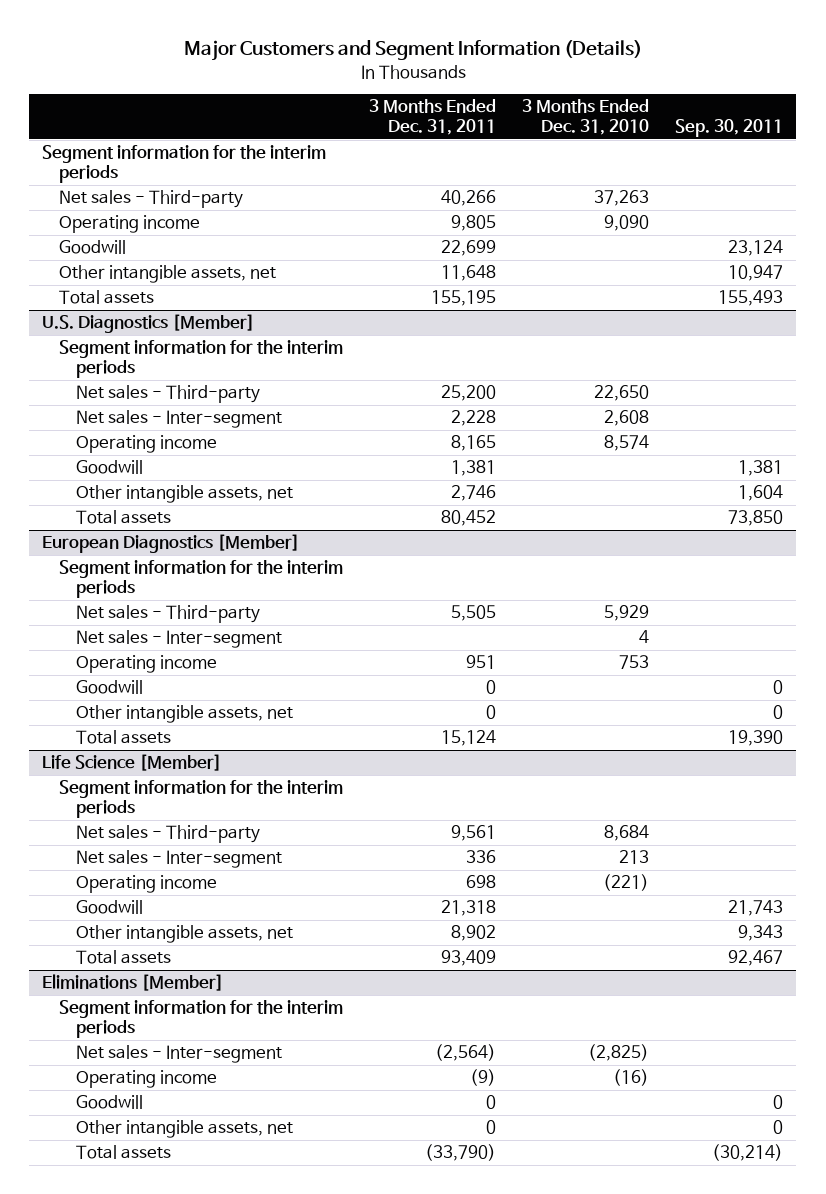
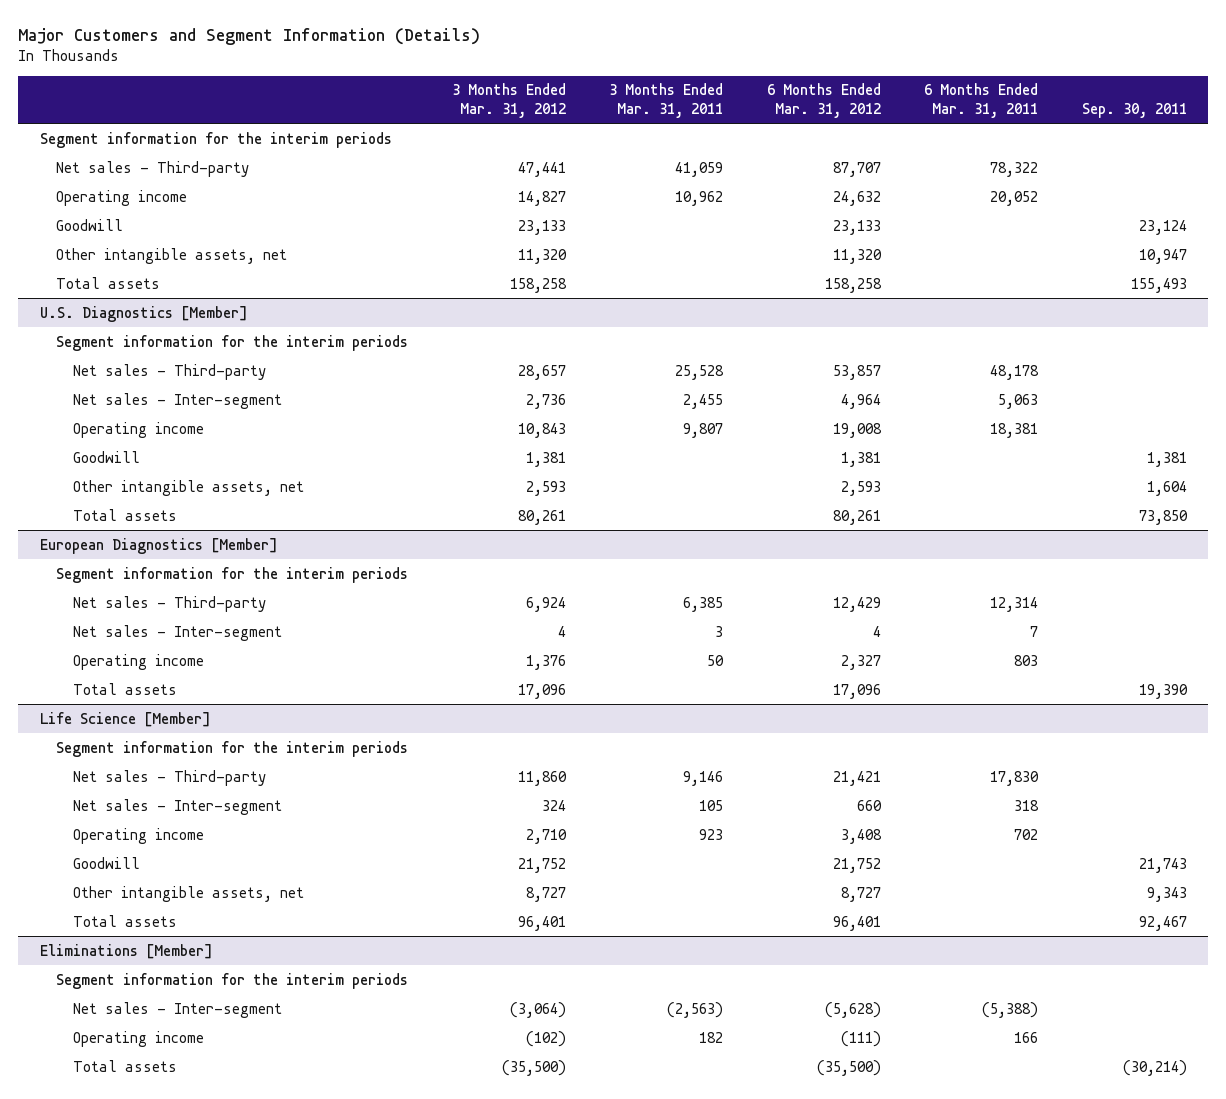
- | 3 Months Ended Dec. 31, 2011 | 3 Months Ended Dec. 31, 2010 | Sep. 30, 2011
+ | 3 Months Ended Mar. 31, 2012 | 3 Months Ended Mar. 31, 2011 | 6 Months Ended Mar. 31, 2012 | 6 Months Ended Mar. 31, 2011 | Sep. 30, 2011
@ European Diagnostics [Member]
- Goodwill | 0 | | 0
- Other intangible assets, net | 0 | | 0
@ Eliminations [Member]
- Goodwill | 0 | | 0
- Other intangible assets, net | 0 | | 0

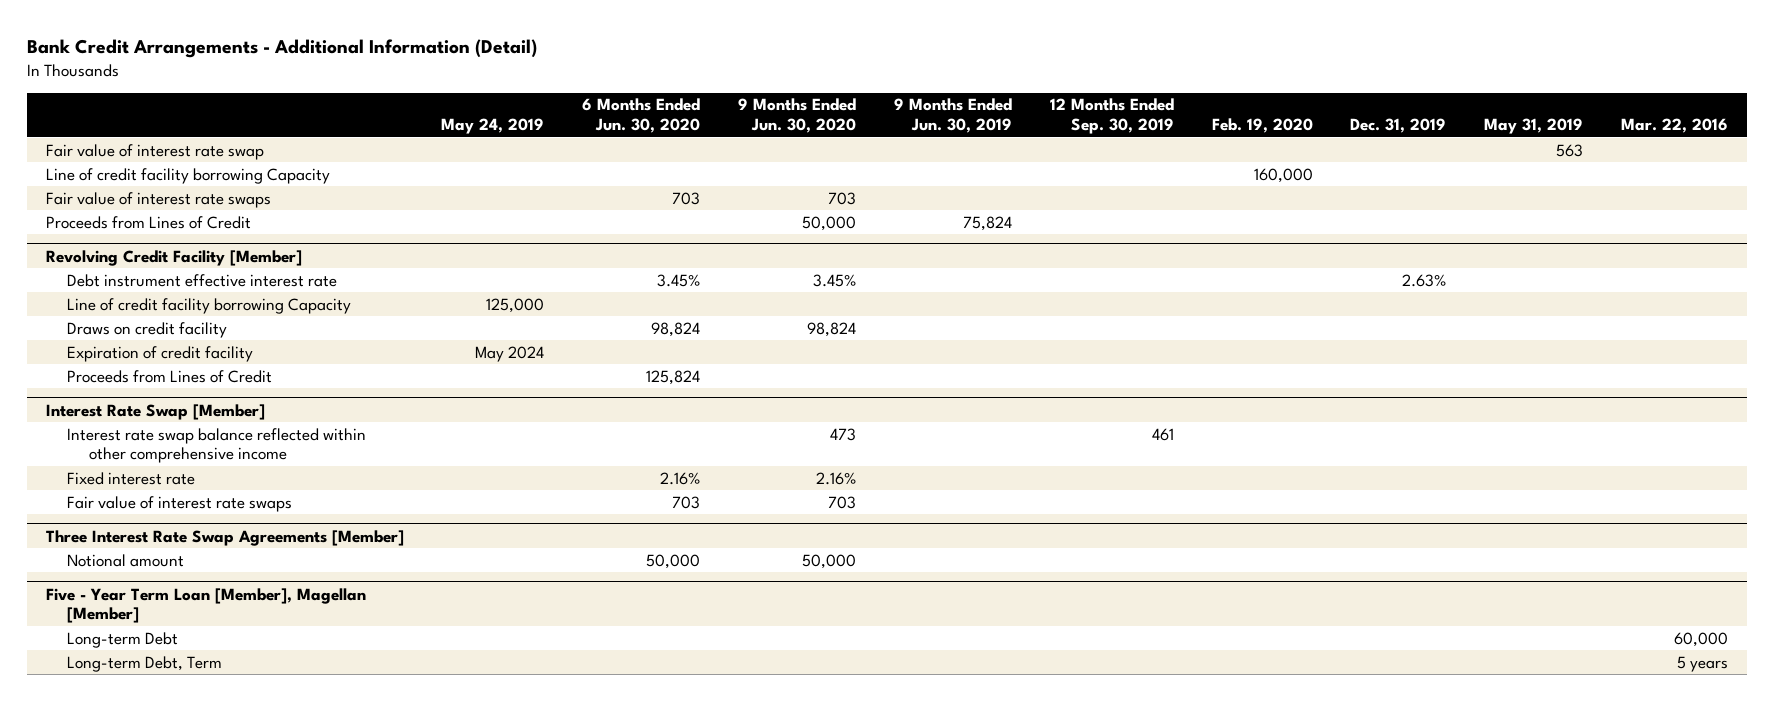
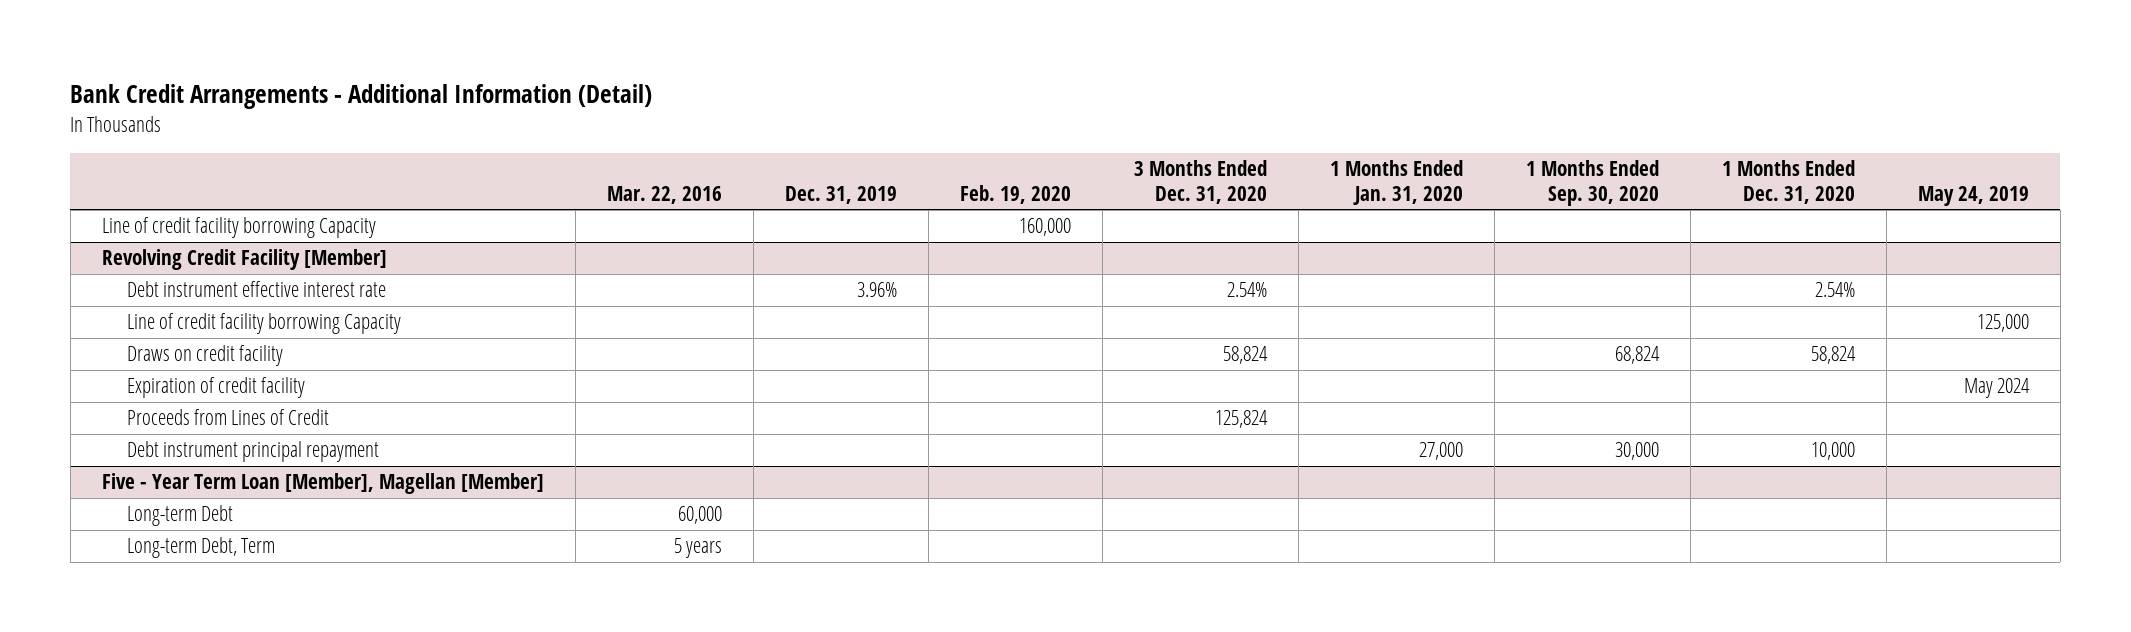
- | May 24, 2019 | 6 Months Ended Jun. 30, 2020 | 9 Months Ended Jun. 30, 2020 | 9 Months Ended Jun. 30, 2019 | 12 Months Ended Sep. 30, 2019 | Feb. 19, 2020 | Dec. 31, 2019 | May 31, 2019 | Mar. 22, 2016
+ | Mar. 22, 2016 | Dec. 31, 2019 | Feb. 19, 2020 | 3 Months Ended Dec. 31, 2020 | 1 Months Ended Jan. 31, 2020 | 1 Months Ended Sep. 30, 2020 | 1 Months Ended Dec. 31, 2020 | May 24, 2019
- Fair value of interest rate swap | | | | | | | | 563 |
- Fair value of interest rate swaps | | 703 | 703 | | | | | |
- Proceeds from Lines of Credit | | | 50,000 | 75,824 | | | | |
@ Revolving Credit Facility [Member]
- Debt instrument effective interest rate | | 3.45% | 3.45% | | | | 2.63% | |
+ Debt instrument effective interest rate | | 3.96% | | 2.54% | | | 2.54% |
- Interest Rate Swap [Member]
- Interest rate swap balance reflected within other comprehensive income | | | 473 | | 461 | | | |
- Fixed interest rate | | 2.16% | 2.16% | | | | | |
- Fair value of interest rate swaps | | 703 | 703 | | | | | |
- Three Interest Rate Swap Agreements [Member]
- Notional amount | | 50,000 | 50,000 | | | | | |
@ Revolving Credit Facility [Member]
+ Debt instrument principal repayment | | | | | 27,000 | 30,000 | 10,000 |

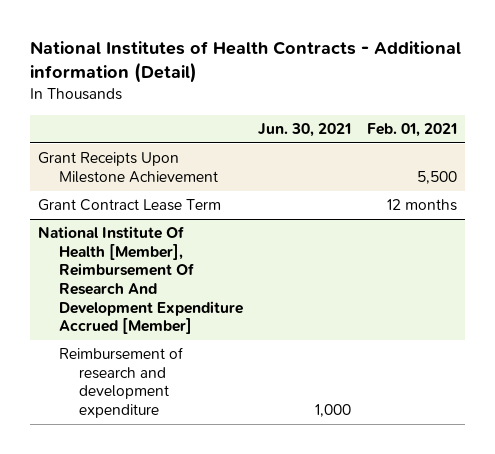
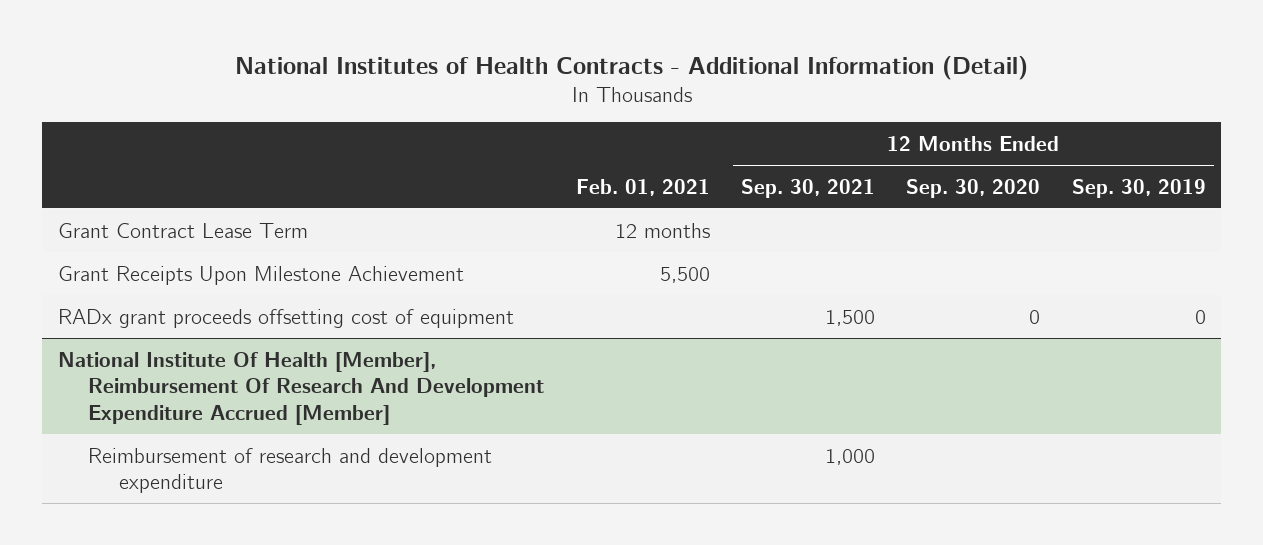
- National Institutes of Health Contracts - Additional information (Detail)
+ National Institutes of Health Contracts - Additional Information (Detail)
- | Jun. 30, 2021 | Feb. 01, 2021
+ | Feb. 01, 2021 | 12 Months Ended Sep. 30, 2021 | 12 Months Ended Sep. 30, 2020 | 12 Months Ended Sep. 30, 2019
moved down: Grant Receipts Upon Milestone Achievement | 5,500 | | |
+ RADx grant proceeds offsetting cost of equipment | | 1,500 | 0 | 0

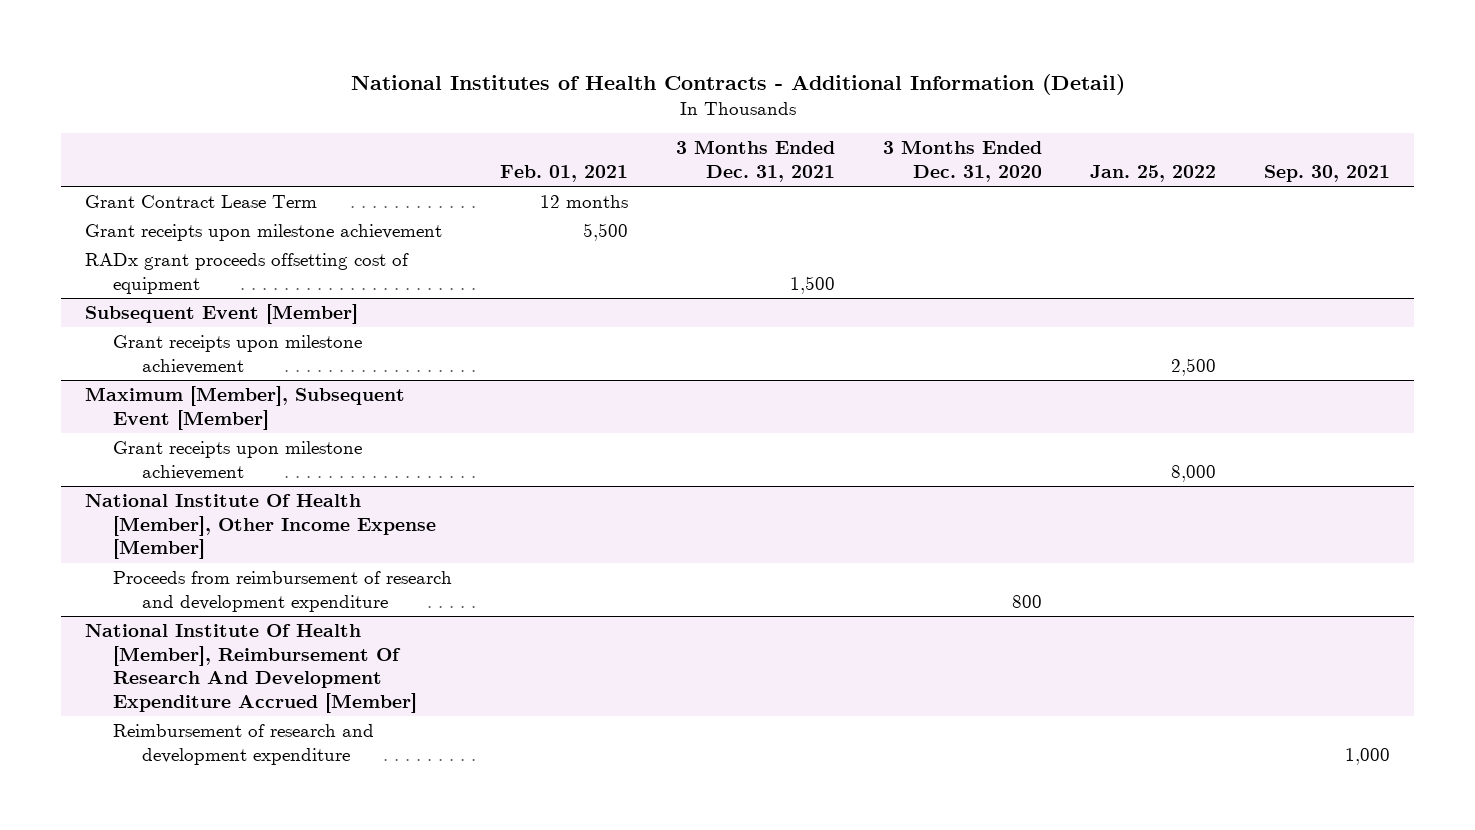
- | Feb. 01, 2021 | 12 Months Ended Sep. 30, 2021 | 12 Months Ended Sep. 30, 2020 | 12 Months Ended Sep. 30, 2019
+ | Feb. 01, 2021 | 3 Months Ended Dec. 31, 2021 | 3 Months Ended Dec. 31, 2020 | Jan. 25, 2022 | Sep. 30, 2021
- Grant Receipts Upon Milestone Achievement | 5,500 | | |
+ Grant receipts upon milestone achievement | 5,500 | | | |
+ Subsequent Event [Member]
+ Grant receipts upon milestone achievement | | | | 2,500 |
+ Maximum [Member], Subsequent Event [Member]
+ Grant receipts upon milestone achievement | | | | 8,000 |
+ National Institute Of Health [Member], Other Income Expense [Member]
+ Proceeds from reimbursement of research and development expenditure | | | 800 | |

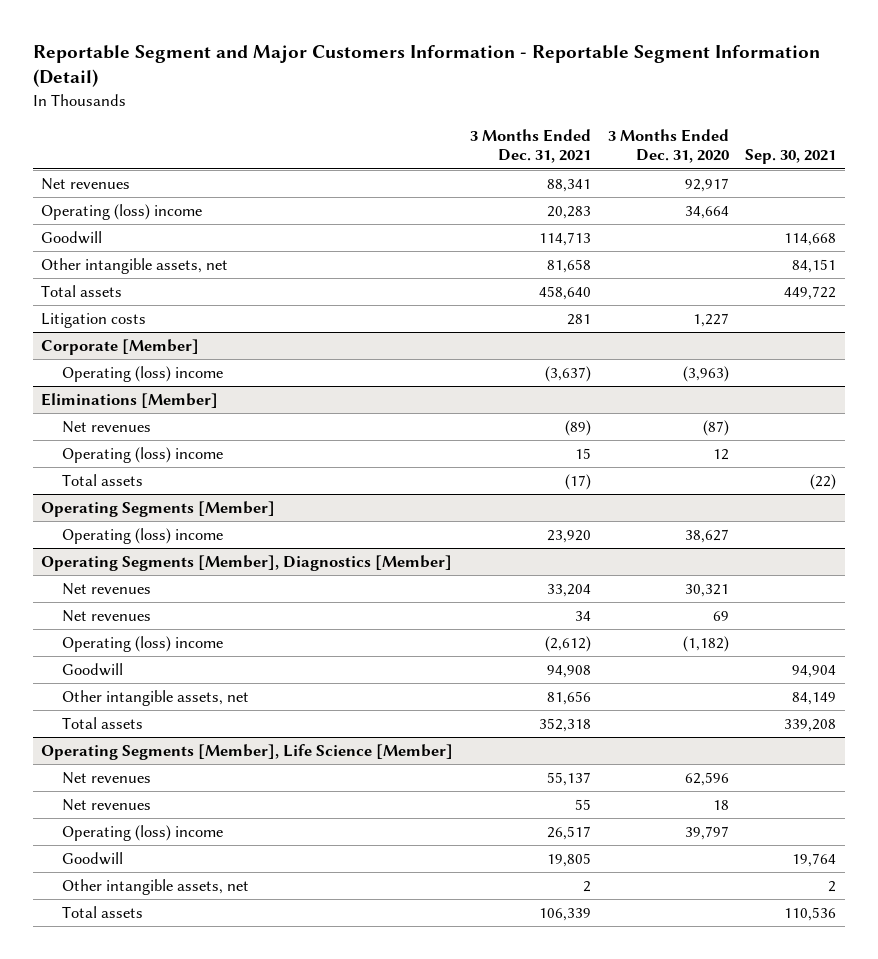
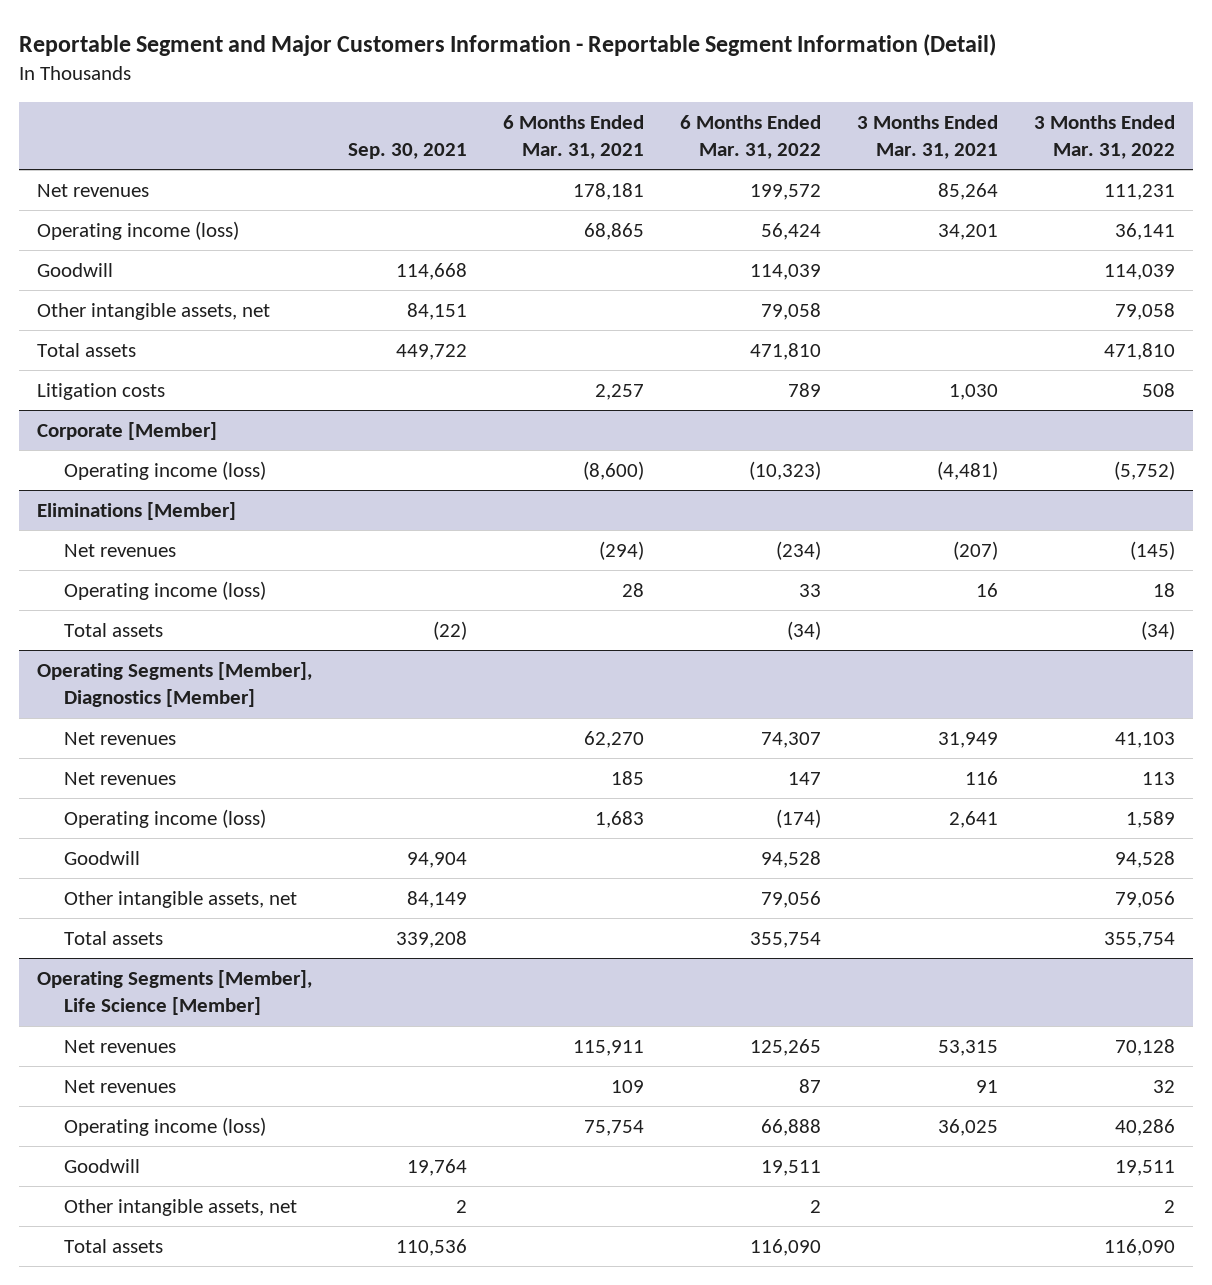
- | 3 Months Ended Dec. 31, 2021 | 3 Months Ended Dec. 31, 2020 | Sep. 30, 2021
+ | Sep. 30, 2021 | 6 Months Ended Mar. 31, 2021 | 6 Months Ended Mar. 31, 2022 | 3 Months Ended Mar. 31, 2021 | 3 Months Ended Mar. 31, 2022
- Operating (loss) income | 20,283 | 34,664 |
+ Operating income (loss) | | 68,865 | 56,424 | 34,201 | 36,141
@ Corporate [Member]
- Operating (loss) income | (3,637) | (3,963) |
+ Operating income (loss) | | (8,600) | (10,323) | (4,481) | (5,752)
@ Eliminations [Member]
- Operating (loss) income | 15 | 12 |
+ Operating income (loss) | | 28 | 33 | 16 | 18
- Operating Segments [Member]
- Operating (loss) income | 23,920 | 38,627 |
@ Operating Segments [Member], Diagnostics [Member]
- Operating (loss) income | (2,612) | (1,182) |
+ Operating income (loss) | | 1,683 | (174) | 2,641 | 1,589
@ Operating Segments [Member], Life Science [Member]
- Operating (loss) income | 26,517 | 39,797 |
+ Operating income (loss) | | 75,754 | 66,888 | 36,025 | 40,286

